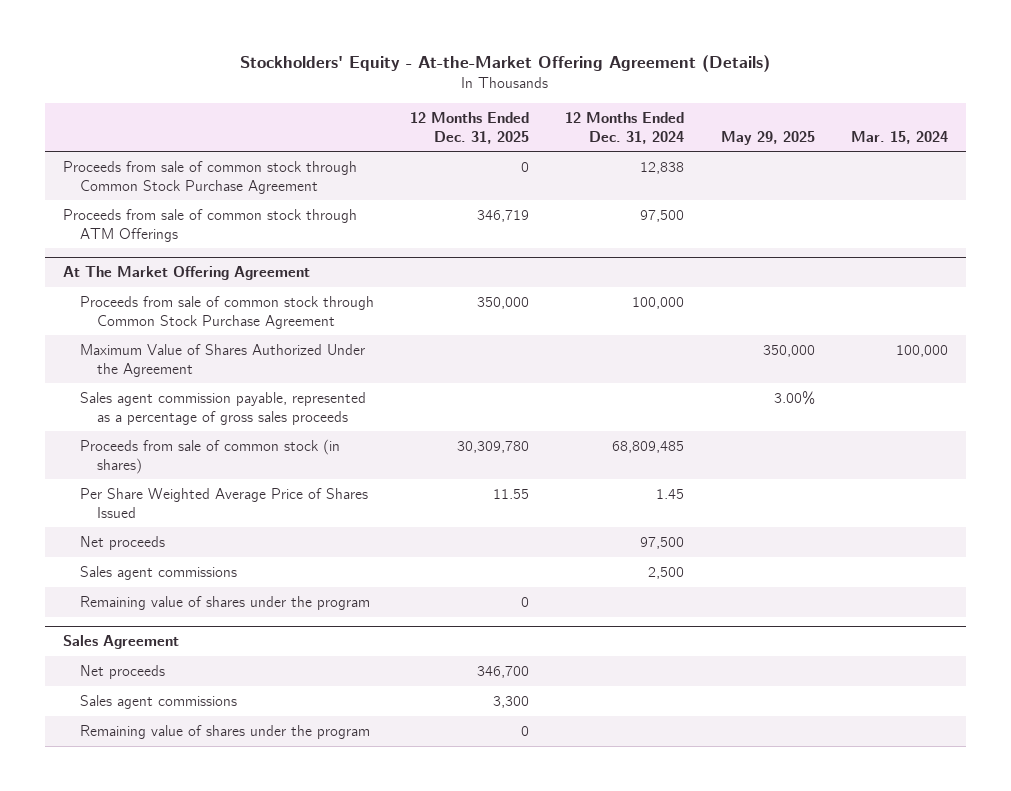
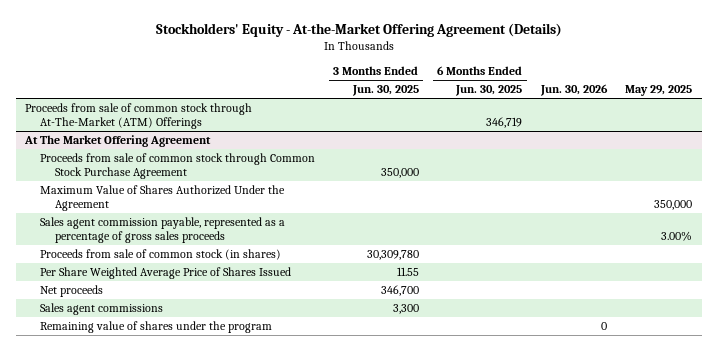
- | 12 Months Ended Dec. 31, 2025 | 12 Months Ended Dec. 31, 2024 | May 29, 2025 | Mar. 15, 2024
+ | 3 Months Ended Jun. 30, 2025 | 6 Months Ended Jun. 30, 2025 | Jun. 30, 2026 | May 29, 2025
- Proceeds from sale of common stock through Common Stock Purchase Agreement | 0 | 12,838 | |
- Proceeds from sale of common stock through ATM Offerings | 346,719 | 97,500 | |
+ Proceeds from sale of common stock through At-The-Market (ATM) Offerings | | 346,719 | |
- Sales Agreement
- Net proceeds | 346,700 | | |
- Sales agent commissions | 3,300 | | |
- Remaining value of shares under the program | 0 | | |

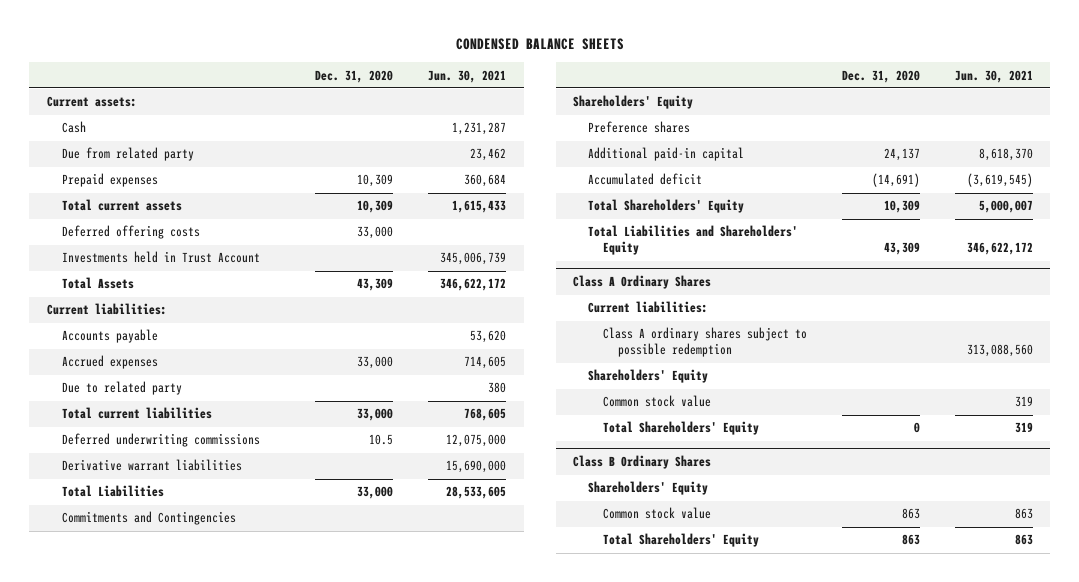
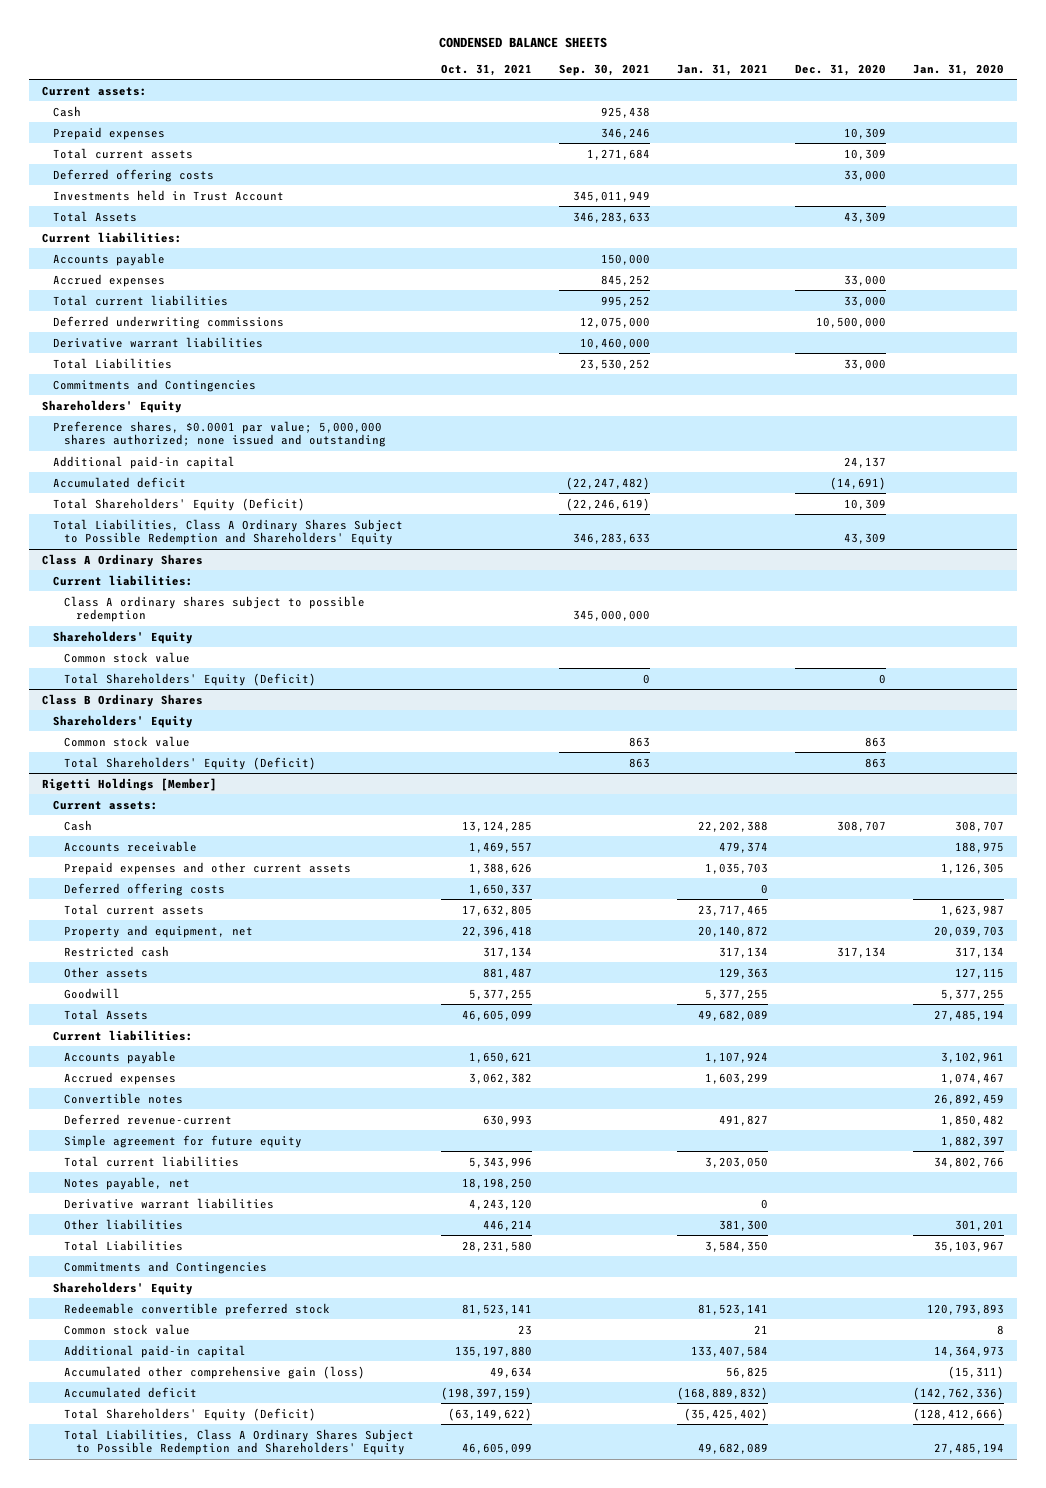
- | Dec. 31, 2020 | Jun. 30, 2021
+ | Oct. 31, 2021 | Sep. 30, 2021 | Jan. 31, 2021 | Dec. 31, 2020 | Jan. 31, 2020
- Due from related party | | 23,462
- Due to related party | | 380
- Deferred underwriting commissions | 10.5 | 12,075,000
+ Deferred underwriting commissions | | 12,075,000 | | 10,500,000 |
- Preference shares
+ Preference shares, $0.0001 par value; 5,000,000 shares authorized; none issued and outstanding
- Total Shareholders' Equity | 10,309 | 5,000,007
- Total Liabilities and Shareholders' Equity | 43,309 | 346,622,172
+ Total Shareholders' Equity (Deficit) | | (22,246,619) | | 10,309 |
+ Total Liabilities, Class A Ordinary Shares Subject to Possible Redemption and Shareholders' Equity | | 346,283,633 | | 43,309 |
@ Class A Ordinary Shares
- Total Shareholders' Equity | 0 | 319
+ Total Shareholders' Equity (Deficit) | | 0 | | 0 |
@ Class B Ordinary Shares
- Total Shareholders' Equity | 863 | 863
+ Total Shareholders' Equity (Deficit) | | 863 | | 863 |
+ Rigetti Holdings [Member]
+ Current assets:
+ Cash | 13,124,285 | | 22,202,388 | 308,707 | 308,707
+ Accounts receivable | 1,469,557 | | 479,374 | | 188,975
+ Prepaid expenses and other current assets | 1,388,626 | | 1,035,703 | | 1,126,305
+ Deferred offering costs | 1,650,337 | | 0 | |
+ Total current assets | 17,632,805 | | 23,717,465 | | 1,623,987
+ Property and equipment, net | 22,396,418 | | 20,140,872 | | 20,039,703
+ Restricted cash | 317,134 | | 317,134 | 317,134 | 317,134
+ Other assets | 881,487 | | 129,363 | | 127,115
+ Goodwill | 5,377,255 | | 5,377,255 | | 5,377,255
+ Total Assets | 46,605,099 | | 49,682,089 | | 27,485,194
+ Current liabilities:
+ Accounts payable | 1,650,621 | | 1,107,924 | | 3,102,961
+ Accrued expenses | 3,062,382 | | 1,603,299 | | 1,074,467
+ Convertible notes | | | | | 26,892,459
+ Deferred revenue-current | 630,993 | | 491,827 | | 1,850,482
+ Simple agreement for future equity | | | | | 1,882,397
+ Total current liabilities | 5,343,996 | | 3,203,050 | | 34,802,766
+ Notes payable, net | 18,198,250 | | | |
+ Derivative warrant liabilities | 4,243,120 | | 0 | |
+ Other liabilities | 446,214 | | 381,300 | | 301,201
+ Total Liabilities | 28,231,580 | | 3,584,350 | | 35,103,967
+ Commitments and Contingencies
+ Shareholders' Equity
+ Redeemable convertible preferred stock | 81,523,141 | | 81,523,141 | | 120,793,893
+ Common stock value | 23 | | 21 | | 8
+ Additional paid-in capital | 135,197,880 | | 133,407,584 | | 14,364,973
+ Accumulated other comprehensive gain (loss) | 49,634 | | 56,825 | | (15,311)
+ Accumulated deficit | (198,397,159) | | (168,889,832) | | (142,762,336)
+ Total Shareholders' Equity (Deficit) | (63,149,622) | | (35,425,402) | | (128,412,666)
+ Total Liabilities, Class A Ordinary Shares Subject to Possible Redemption and Shareholders' Equity | 46,605,099 | | 49,682,089 | | 27,485,194

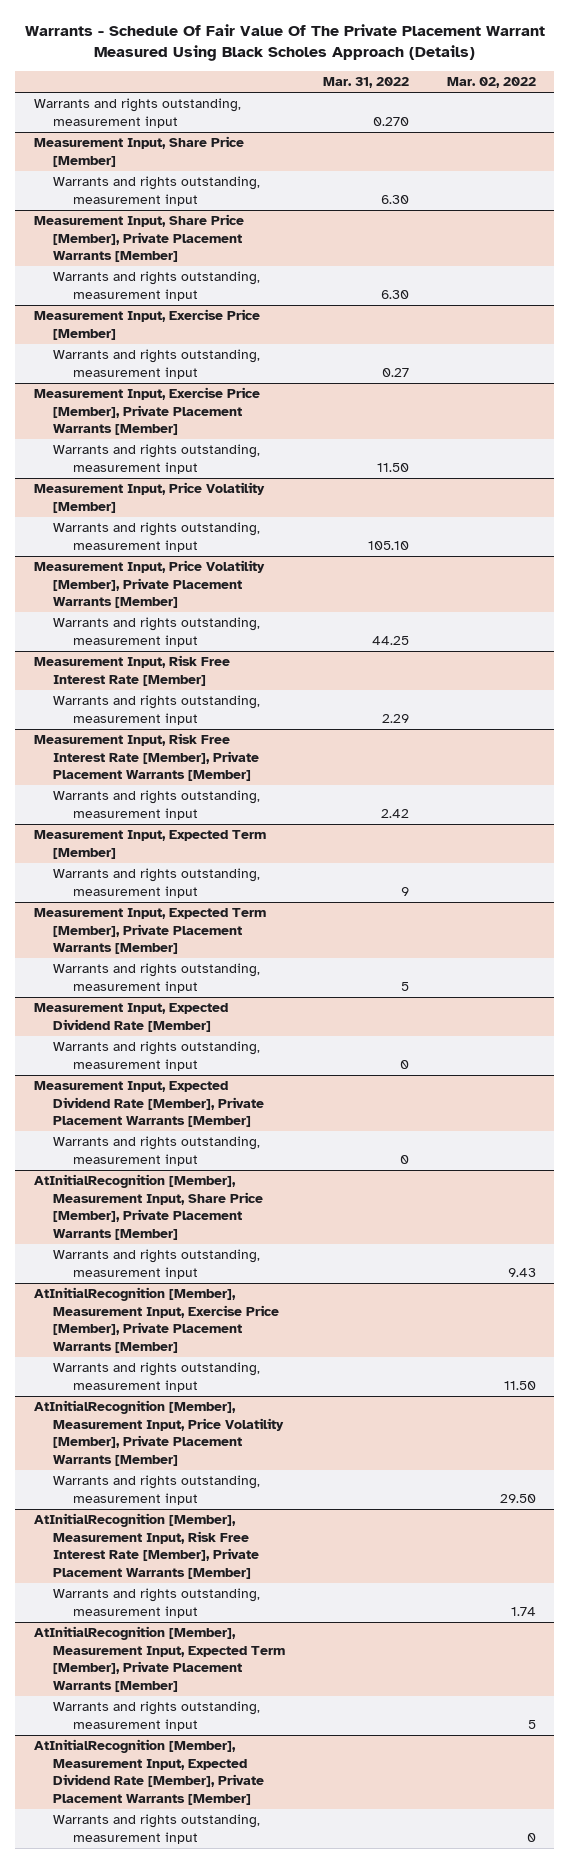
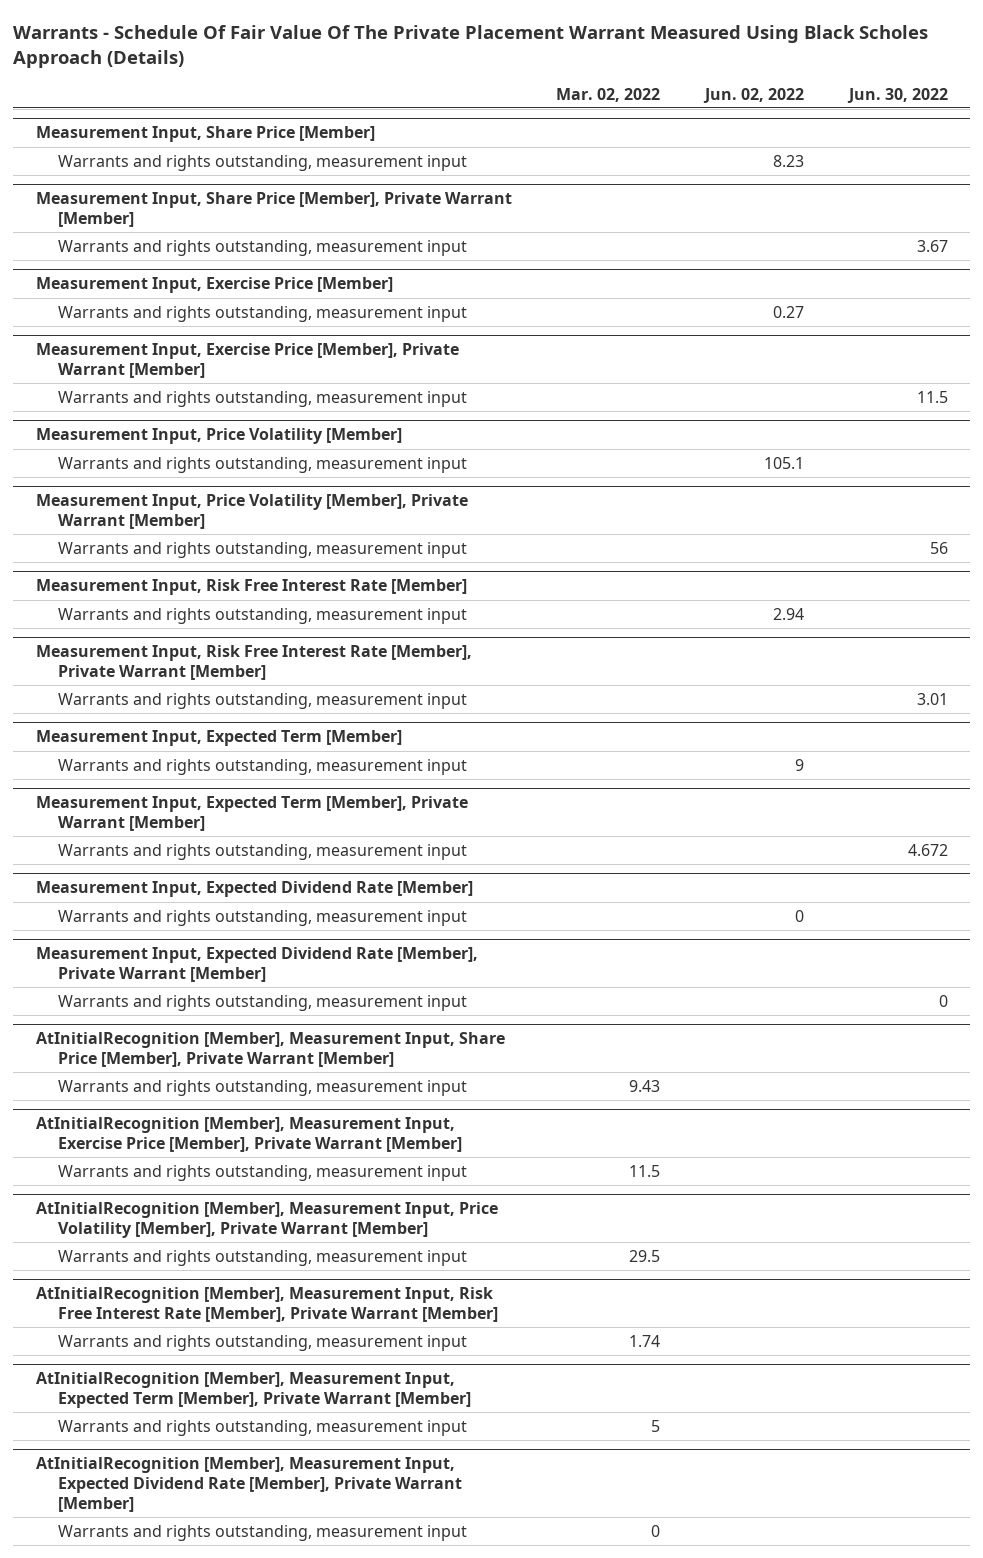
- | Mar. 31, 2022 | Mar. 02, 2022
+ | Mar. 02, 2022 | Jun. 02, 2022 | Jun. 30, 2022
- Warrants and rights outstanding, measurement input | 0.270 |
- Measurement Input, Share Price [Member], Private Placement Warrants [Member]
+ Measurement Input, Share Price [Member], Private Warrant [Member]
- Measurement Input, Exercise Price [Member], Private Placement Warrants [Member]
+ Measurement Input, Exercise Price [Member], Private Warrant [Member]
- Measurement Input, Price Volatility [Member], Private Placement Warrants [Member]
+ Measurement Input, Price Volatility [Member], Private Warrant [Member]
- Measurement Input, Risk Free Interest Rate [Member], Private Placement Warrants [Member]
+ Measurement Input, Risk Free Interest Rate [Member], Private Warrant [Member]
- Measurement Input, Expected Term [Member], Private Placement Warrants [Member]
+ Measurement Input, Expected Term [Member], Private Warrant [Member]
- Measurement Input, Expected Dividend Rate [Member], Private Placement Warrants [Member]
+ Measurement Input, Expected Dividend Rate [Member], Private Warrant [Member]
- AtInitialRecognition [Member], Measurement Input, Share Price [Member], Private Placement Warrants [Member]
+ AtInitialRecognition [Member], Measurement Input, Share Price [Member], Private Warrant [Member]
- AtInitialRecognition [Member], Measurement Input, Exercise Price [Member], Private Placement Warrants [Member]
- Warrants and rights outstanding, measurement input | | 11.50
- AtInitialRecognition [Member], Measurement Input, Price Volatility [Member], Private Placement Warrants [Member]
- Warrants and rights outstanding, measurement input | | 29.50
- AtInitialRecognition [Member], Measurement Input, Risk Free Interest Rate [Member], Private Placement Warrants [Member]
+ AtInitialRecognition [Member], Measurement Input, Exercise Price [Member], Private Warrant [Member]
+ Warrants and rights outstanding, measurement input | 11.5 | |
+ AtInitialRecognition [Member], Measurement Input, Price Volatility [Member], Private Warrant [Member]
+ Warrants and rights outstanding, measurement input | 29.5 | |
+ AtInitialRecognition [Member], Measurement Input, Risk Free Interest Rate [Member], Private Warrant [Member]
- AtInitialRecognition [Member], Measurement Input, Expected Term [Member], Private Placement Warrants [Member]
+ AtInitialRecognition [Member], Measurement Input, Expected Term [Member], Private Warrant [Member]
- AtInitialRecognition [Member], Measurement Input, Expected Dividend Rate [Member], Private Placement Warrants [Member]
+ AtInitialRecognition [Member], Measurement Input, Expected Dividend Rate [Member], Private Warrant [Member]

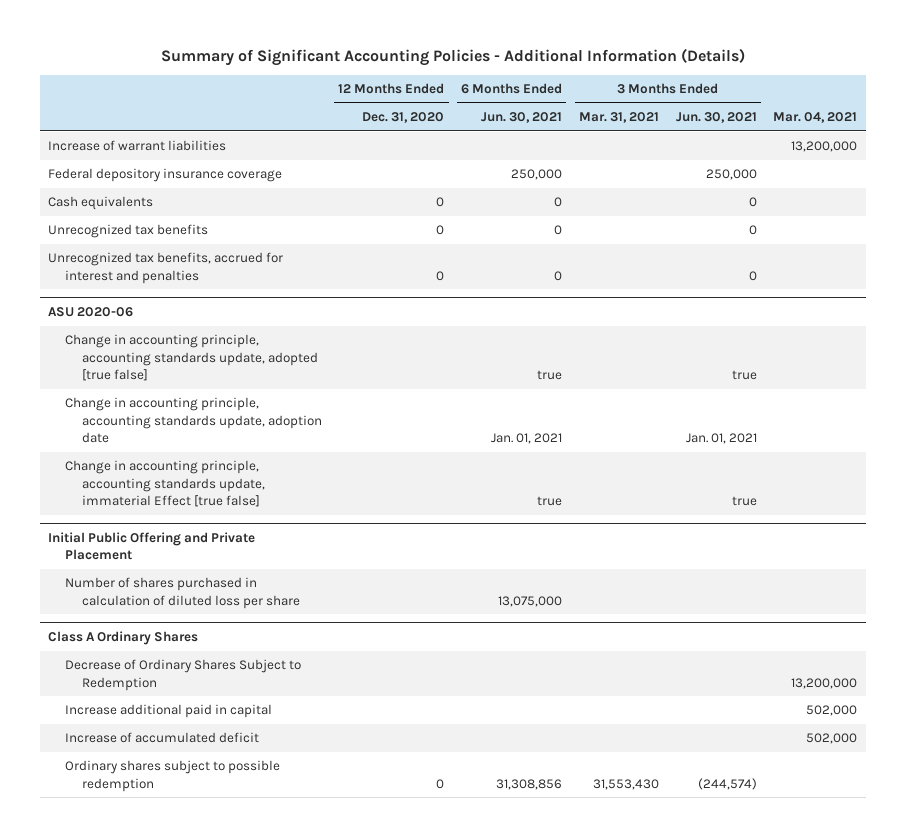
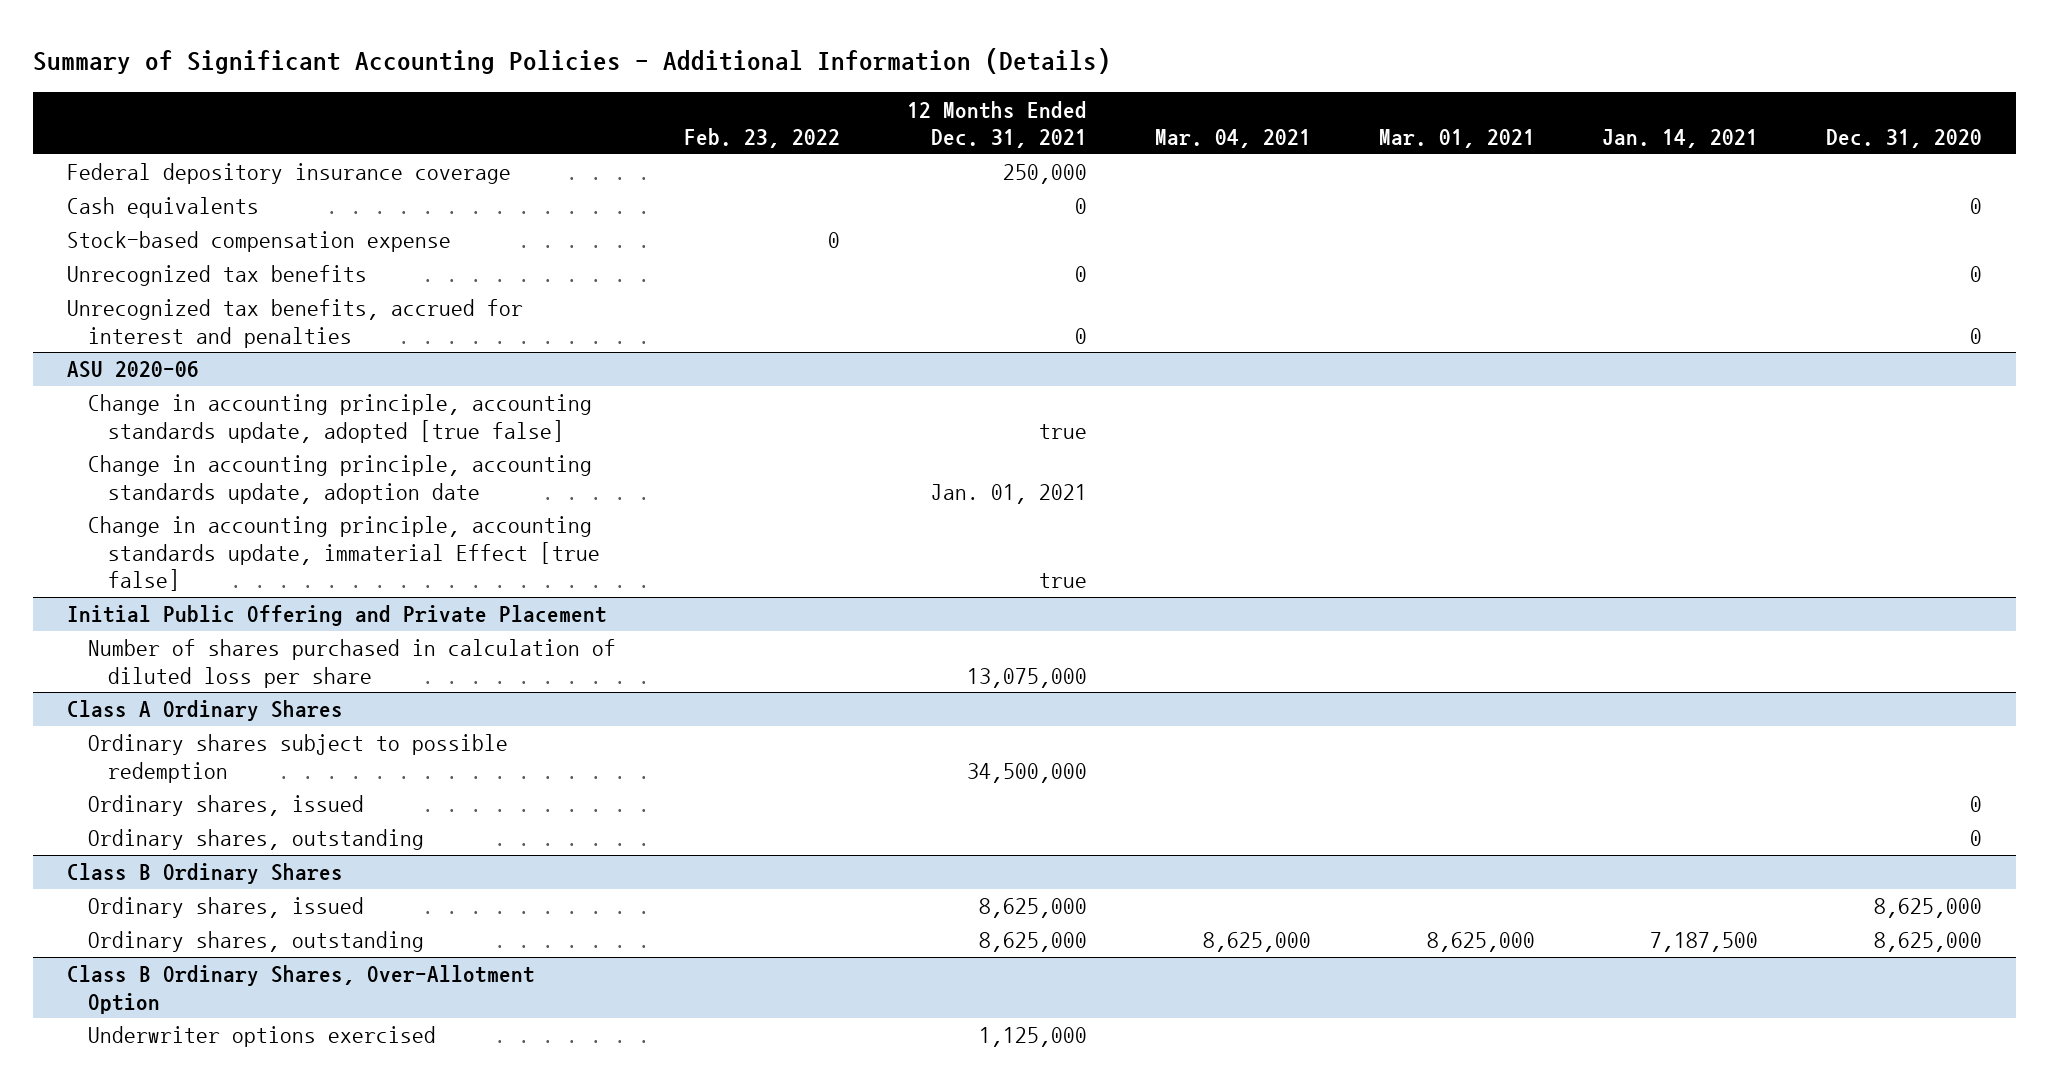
- | 12 Months Ended Dec. 31, 2020 | 6 Months Ended Jun. 30, 2021 | 3 Months Ended Mar. 31, 2021 | 3 Months Ended Jun. 30, 2021 | Mar. 04, 2021
+ | Feb. 23, 2022 | 12 Months Ended Dec. 31, 2021 | Mar. 04, 2021 | Mar. 01, 2021 | Jan. 14, 2021 | Dec. 31, 2020
- Increase of warrant liabilities | | | | | 13,200,000
+ Stock-based compensation expense | 0 | | | | |
@ Class A Ordinary Shares
- Decrease of Ordinary Shares Subject to Redemption | | | | | 13,200,000
- Increase additional paid in capital | | | | | 502,000
- Increase of accumulated deficit | | | | | 502,000
+ Ordinary shares, issued | | | | | | 0
+ Ordinary shares, outstanding | | | | | | 0
+ Class B Ordinary Shares
+ Ordinary shares, issued | | 8,625,000 | | | | 8,625,000
+ Ordinary shares, outstanding | | 8,625,000 | 8,625,000 | 8,625,000 | 7,187,500 | 8,625,000
+ Class B Ordinary Shares, Over-Allotment Option
+ Underwriter options exercised | | 1,125,000 | | | |

